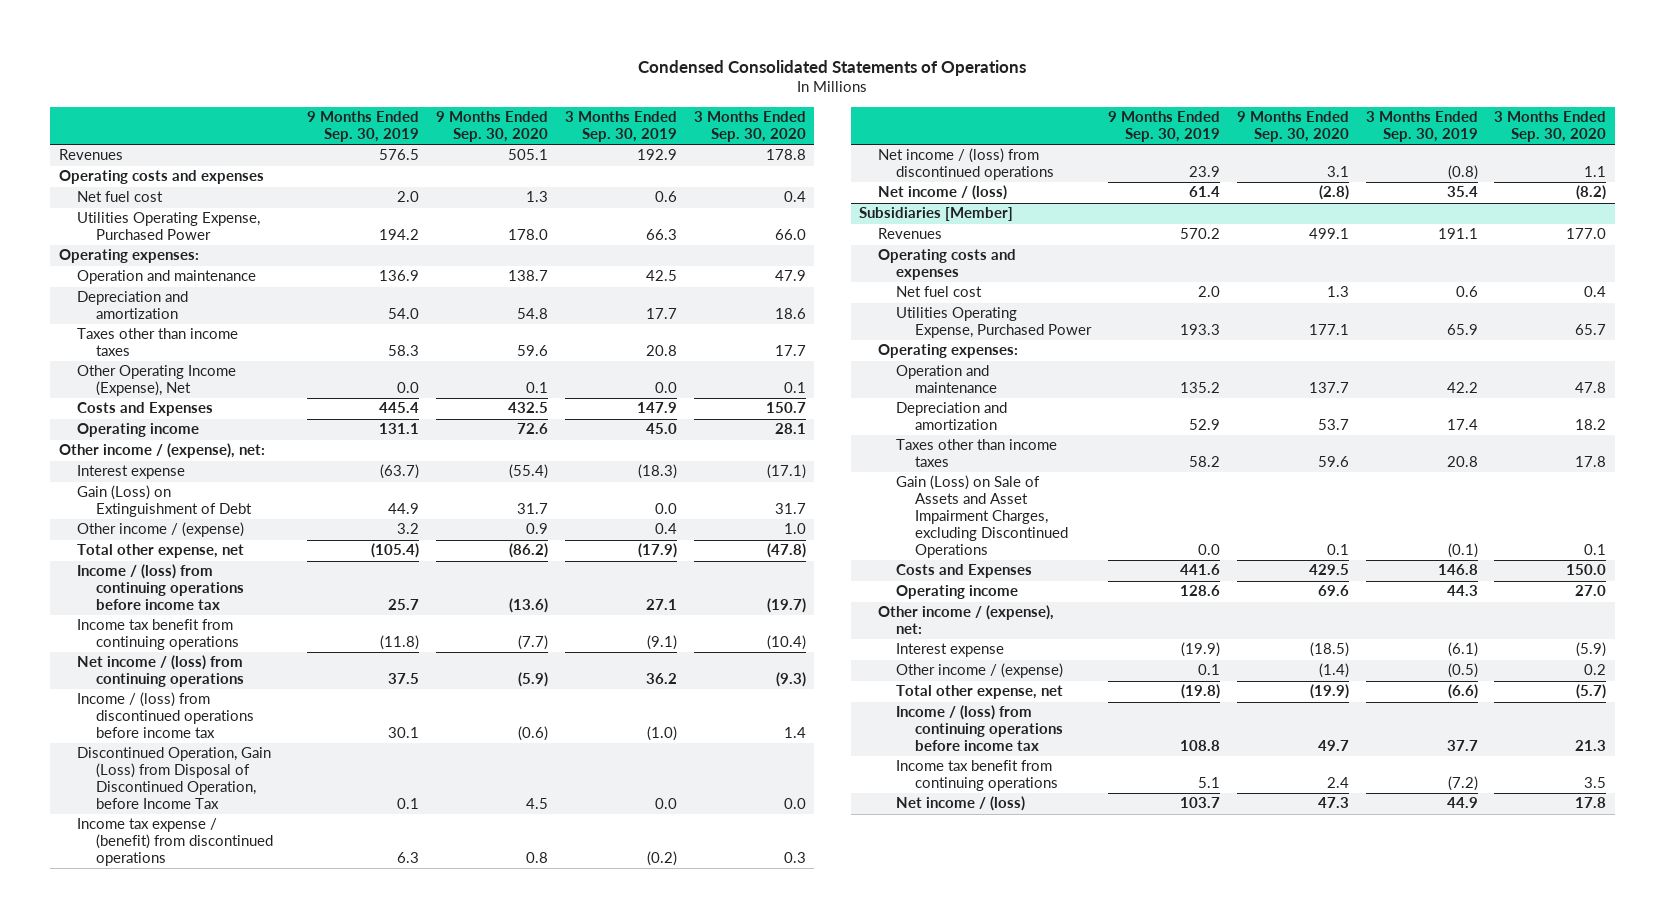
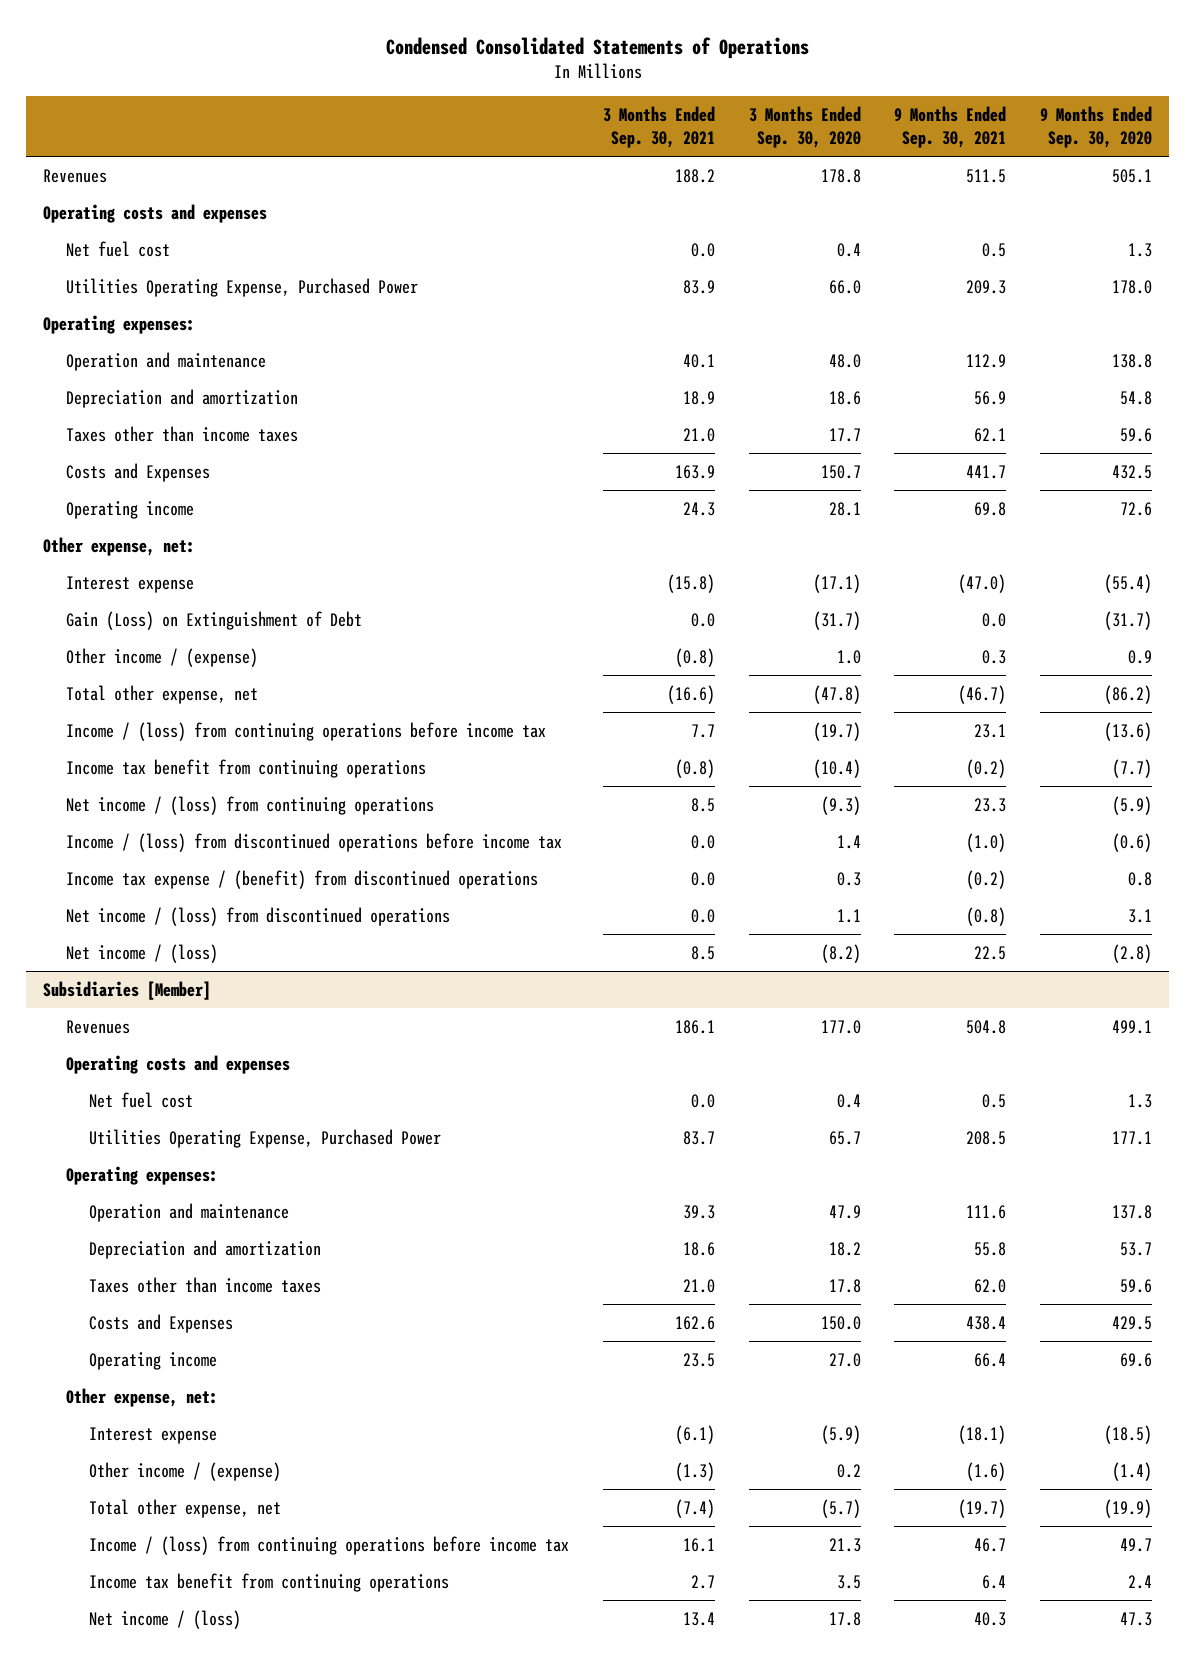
- | 9 Months Ended Sep. 30, 2019 | 9 Months Ended Sep. 30, 2020 | 3 Months Ended Sep. 30, 2019 | 3 Months Ended Sep. 30, 2020
+ | 3 Months Ended Sep. 30, 2021 | 3 Months Ended Sep. 30, 2020 | 9 Months Ended Sep. 30, 2021 | 9 Months Ended Sep. 30, 2020
- Operation and maintenance | 136.9 | 138.7 | 42.5 | 47.9
+ Operation and maintenance | 40.1 | 48.0 | 112.9 | 138.8
- Other Operating Income (Expense), Net | 0.0 | 0.1 | 0.0 | 0.1
- Other income / (expense), net:
+ Other expense, net:
- Gain (Loss) on Extinguishment of Debt | 44.9 | 31.7 | 0.0 | 31.7
+ Gain (Loss) on Extinguishment of Debt | 0.0 | (31.7) | 0.0 | (31.7)
- Discontinued Operation, Gain (Loss) from Disposal of Discontinued Operation, before Income Tax | 0.1 | 4.5 | 0.0 | 0.0
@ Subsidiaries [Member]
- Operation and maintenance | 135.2 | 137.7 | 42.2 | 47.8
+ Operation and maintenance | 39.3 | 47.9 | 111.6 | 137.8
- Gain (Loss) on Sale of Assets and Asset Impairment Charges, excluding Discontinued Operations | 0.0 | 0.1 | (0.1) | 0.1
- Other income / (expense), net:
+ Other expense, net:

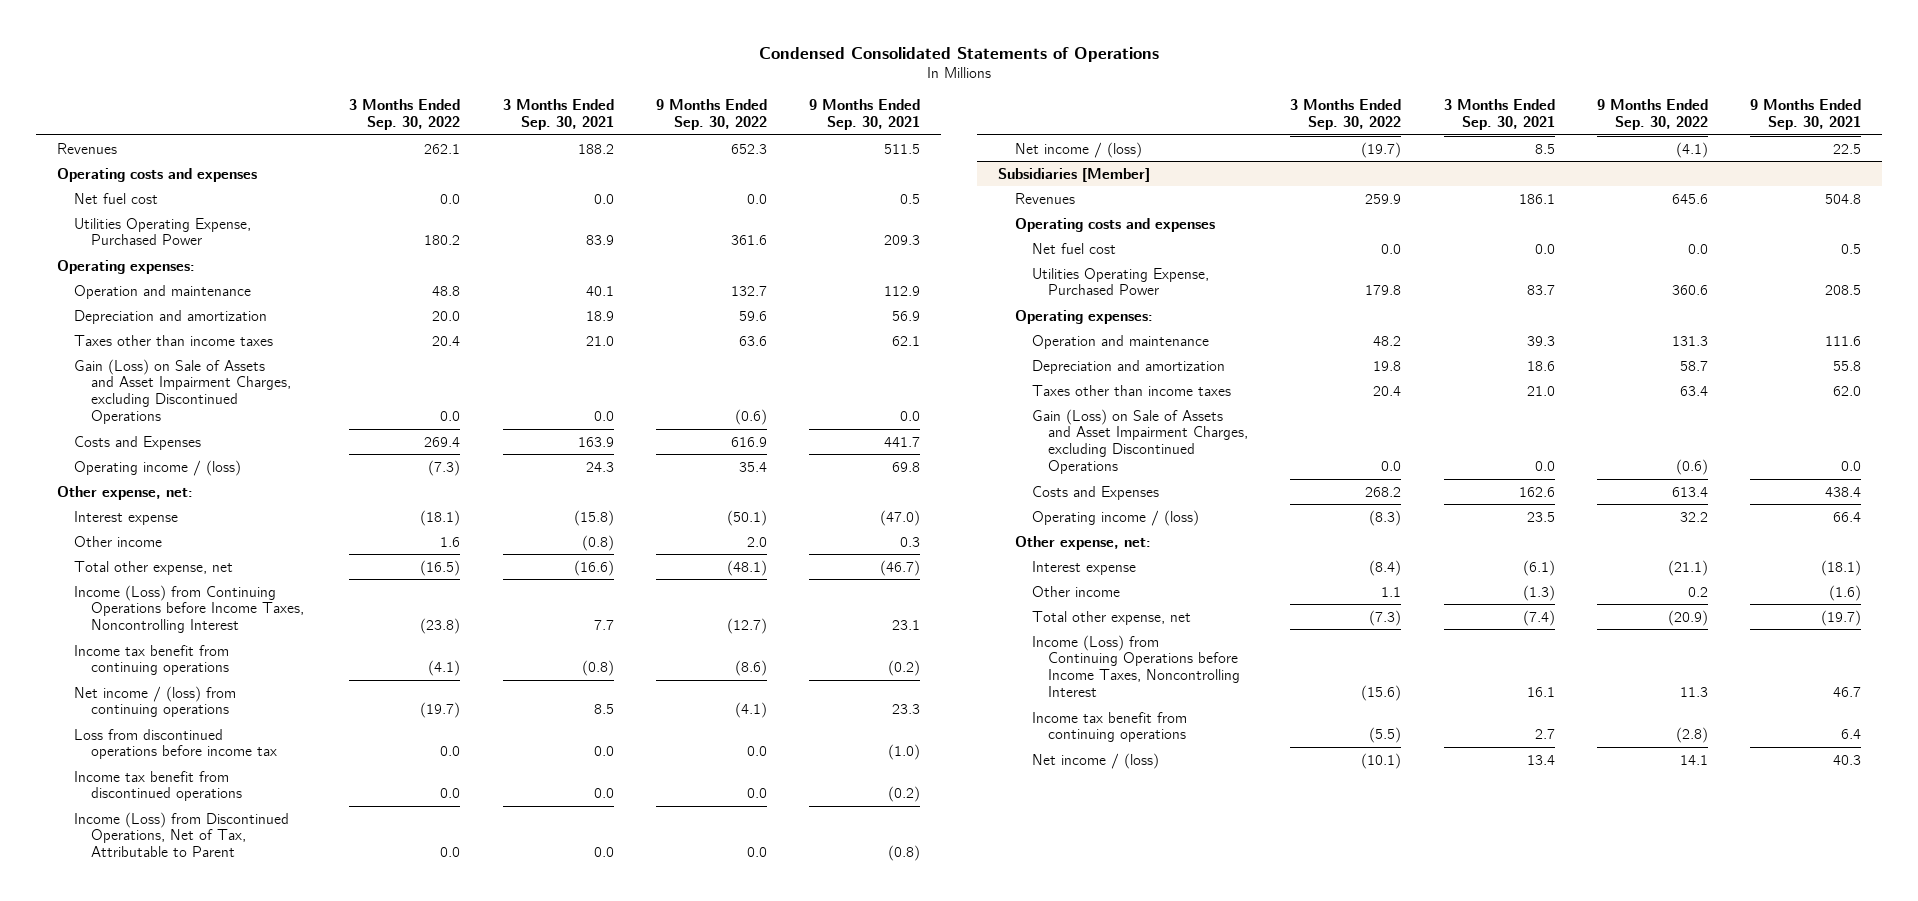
- | 3 Months Ended Sep. 30, 2021 | 3 Months Ended Sep. 30, 2020 | 9 Months Ended Sep. 30, 2021 | 9 Months Ended Sep. 30, 2020
+ | 3 Months Ended Sep. 30, 2022 | 3 Months Ended Sep. 30, 2021 | 9 Months Ended Sep. 30, 2022 | 9 Months Ended Sep. 30, 2021
+ Gain (Loss) on Sale of Assets and Asset Impairment Charges, excluding Discontinued Operations | 0.0 | 0.0 | (0.6) | 0.0
- Operating income | 24.3 | 28.1 | 69.8 | 72.6
+ Operating income / (loss) | (7.3) | 24.3 | 35.4 | 69.8
- Gain (Loss) on Extinguishment of Debt | 0.0 | (31.7) | 0.0 | (31.7)
- Other income / (expense) | (0.8) | 1.0 | 0.3 | 0.9
+ Other income | 1.6 | (0.8) | 2.0 | 0.3
- Income / (loss) from continuing operations before income tax | 7.7 | (19.7) | 23.1 | (13.6)
+ Income (Loss) from Continuing Operations before Income Taxes, Noncontrolling Interest | (23.8) | 7.7 | (12.7) | 23.1
- Income / (loss) from discontinued operations before income tax | 0.0 | 1.4 | (1.0) | (0.6)
- Income tax expense / (benefit) from discontinued operations | 0.0 | 0.3 | (0.2) | 0.8
- Net income / (loss) from discontinued operations | 0.0 | 1.1 | (0.8) | 3.1
+ Loss from discontinued operations before income tax | 0.0 | 0.0 | 0.0 | (1.0)
+ Income tax benefit from discontinued operations | 0.0 | 0.0 | 0.0 | (0.2)
+ Income (Loss) from Discontinued Operations, Net of Tax, Attributable to Parent | 0.0 | 0.0 | 0.0 | (0.8)
@ Subsidiaries [Member]
+ Gain (Loss) on Sale of Assets and Asset Impairment Charges, excluding Discontinued Operations | 0.0 | 0.0 | (0.6) | 0.0
- Operating income | 23.5 | 27.0 | 66.4 | 69.6
+ Operating income / (loss) | (8.3) | 23.5 | 32.2 | 66.4
- Other income / (expense) | (1.3) | 0.2 | (1.6) | (1.4)
+ Other income | 1.1 | (1.3) | 0.2 | (1.6)
- Income / (loss) from continuing operations before income tax | 16.1 | 21.3 | 46.7 | 49.7
+ Income (Loss) from Continuing Operations before Income Taxes, Noncontrolling Interest | (15.6) | 16.1 | 11.3 | 46.7

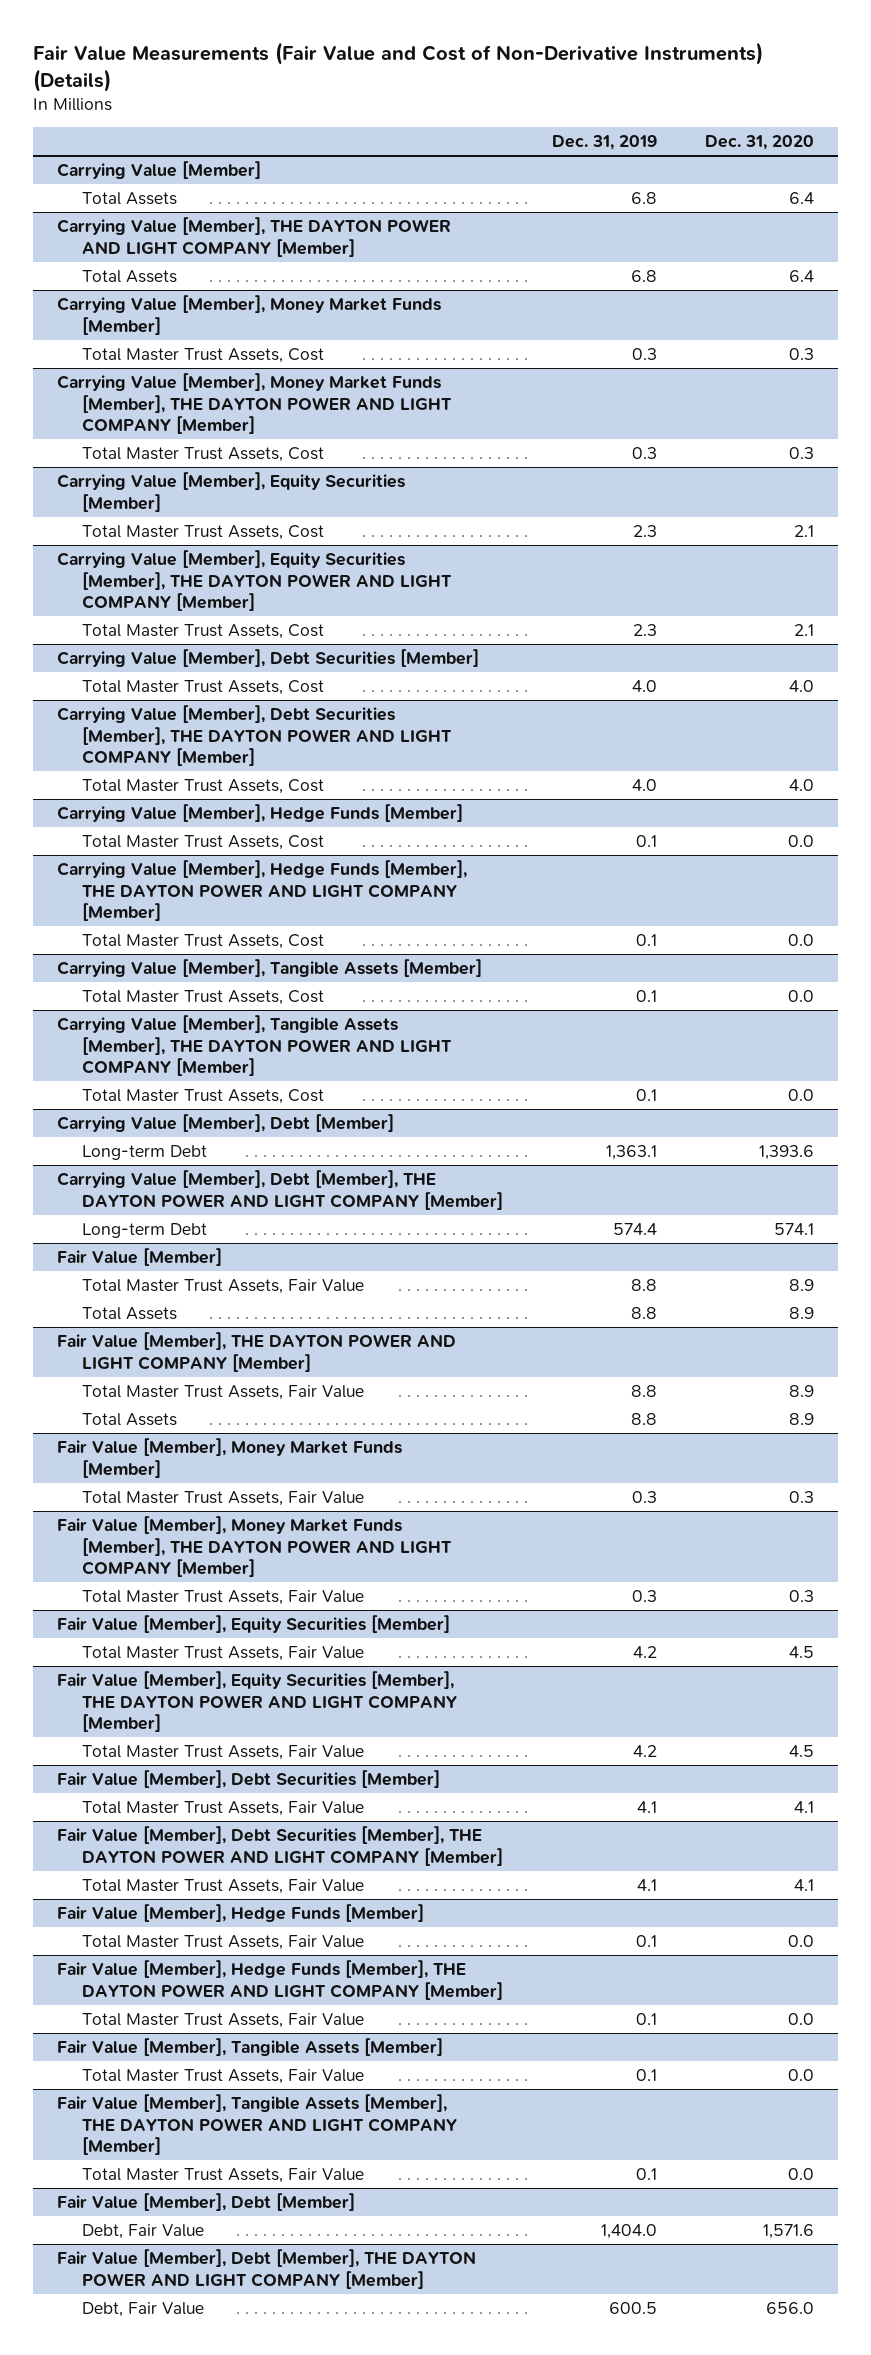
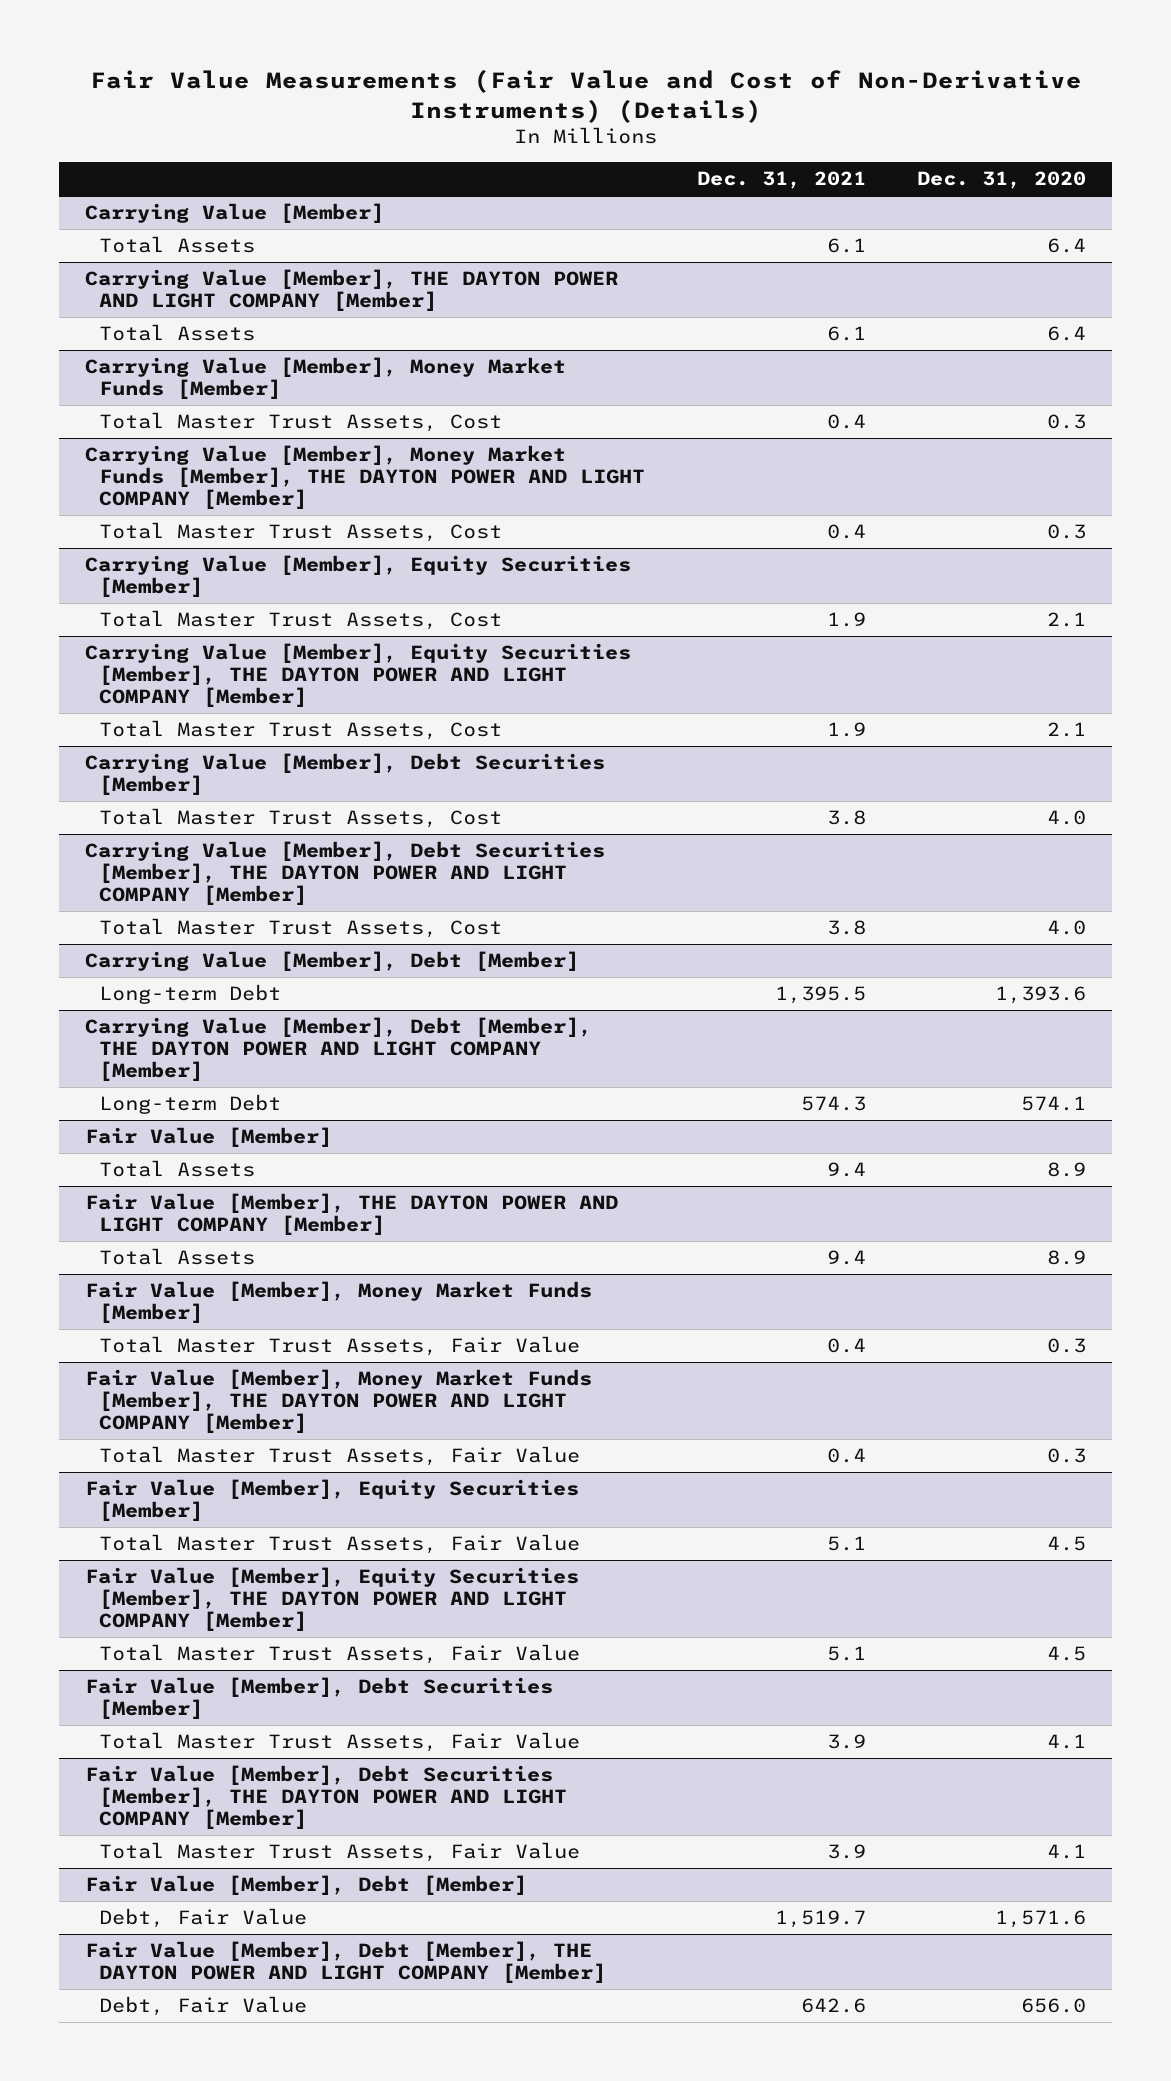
- | Dec. 31, 2019 | Dec. 31, 2020
+ | Dec. 31, 2021 | Dec. 31, 2020
- Carrying Value [Member], Hedge Funds [Member]
- Total Master Trust Assets, Cost | 0.1 | 0.0
- Carrying Value [Member], Hedge Funds [Member], THE DAYTON POWER AND LIGHT COMPANY [Member]
- Total Master Trust Assets, Cost | 0.1 | 0.0
- Carrying Value [Member], Tangible Assets [Member]
- Total Master Trust Assets, Cost | 0.1 | 0.0
- Carrying Value [Member], Tangible Assets [Member], THE DAYTON POWER AND LIGHT COMPANY [Member]
- Total Master Trust Assets, Cost | 0.1 | 0.0
@ Fair Value [Member]
- Total Master Trust Assets, Fair Value | 8.8 | 8.9
@ Fair Value [Member], THE DAYTON POWER AND LIGHT COMPANY [Member]
- Total Master Trust Assets, Fair Value | 8.8 | 8.9
- Fair Value [Member], Hedge Funds [Member]
- Total Master Trust Assets, Fair Value | 0.1 | 0.0
- Fair Value [Member], Hedge Funds [Member], THE DAYTON POWER AND LIGHT COMPANY [Member]
- Total Master Trust Assets, Fair Value | 0.1 | 0.0
- Fair Value [Member], Tangible Assets [Member]
- Total Master Trust Assets, Fair Value | 0.1 | 0.0
- Fair Value [Member], Tangible Assets [Member], THE DAYTON POWER AND LIGHT COMPANY [Member]
- Total Master Trust Assets, Fair Value | 0.1 | 0.0

